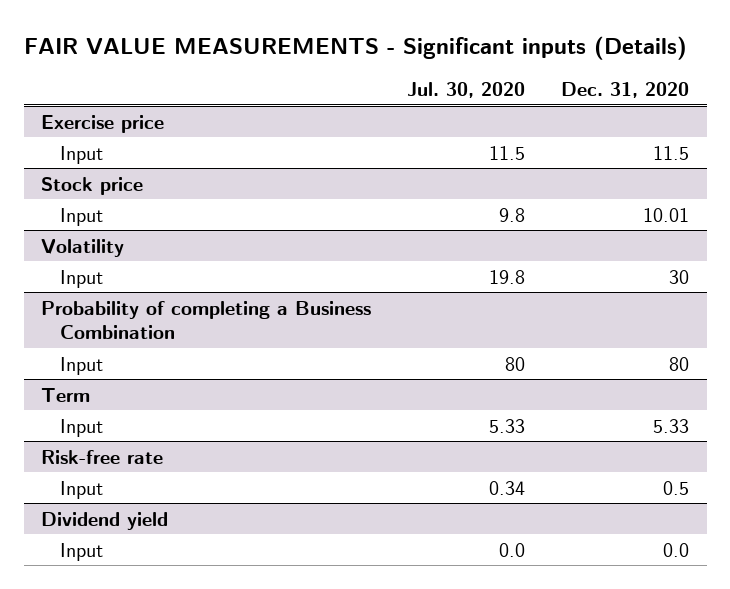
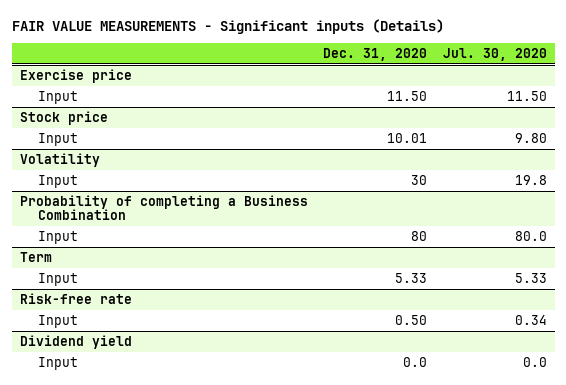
- | Jul. 30, 2020 | Dec. 31, 2020
+ | Dec. 31, 2020 | Jul. 30, 2020
@ Exercise price
- Input | 11.5 | 11.5
+ Input | 11.50 | 11.50
@ Stock price
- Input | 9.8 | 10.01
+ Input | 10.01 | 9.80
@ Probability of completing a Business Combination
- Input | 80 | 80
+ Input | 80 | 80.0
@ Risk-free rate
- Input | 0.34 | 0.5
+ Input | 0.50 | 0.34

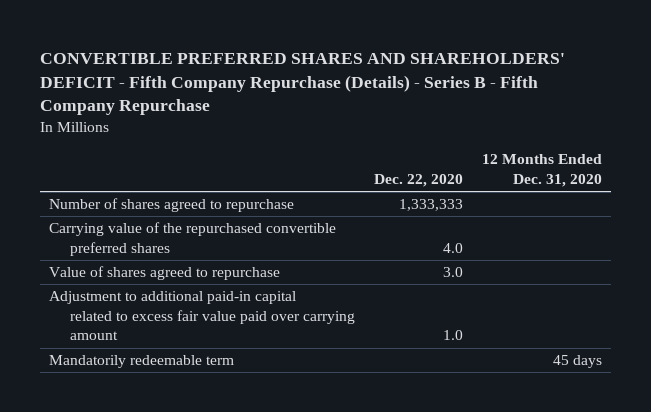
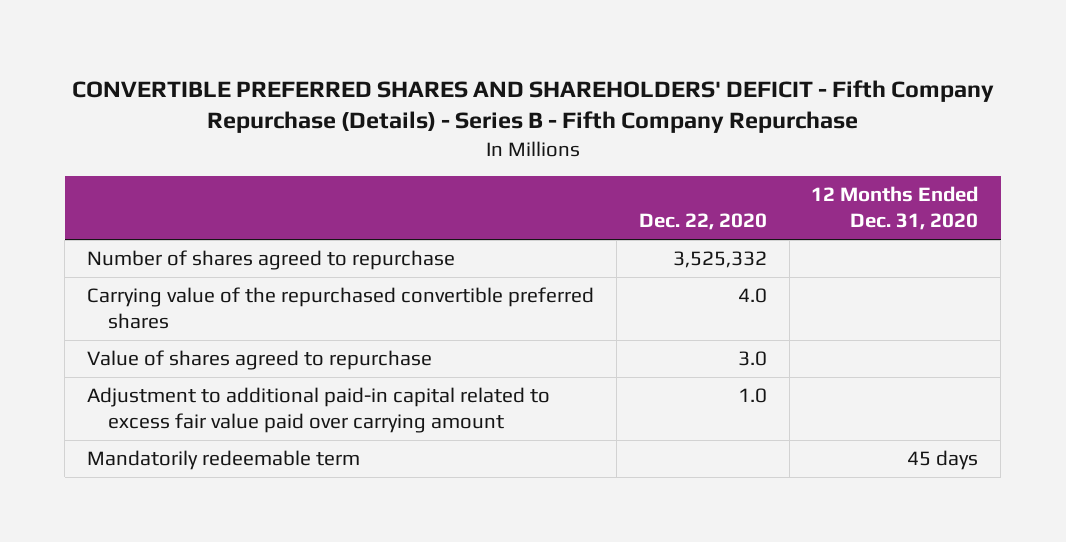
- Number of shares agreed to repurchase | 1,333,333 |
+ Number of shares agreed to repurchase | 3,525,332 |

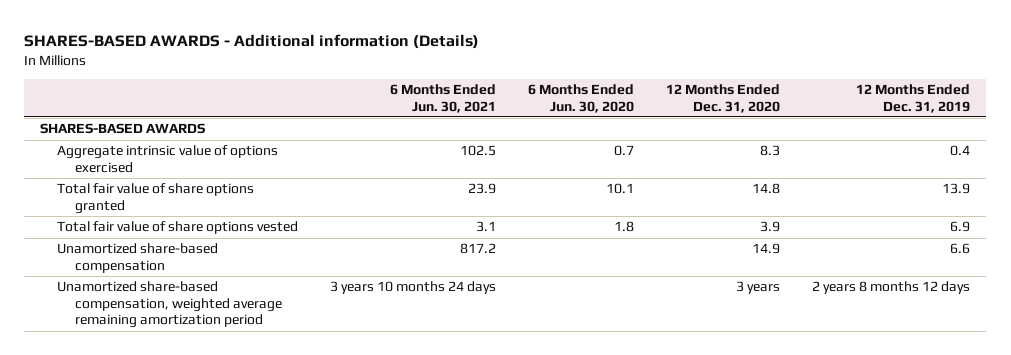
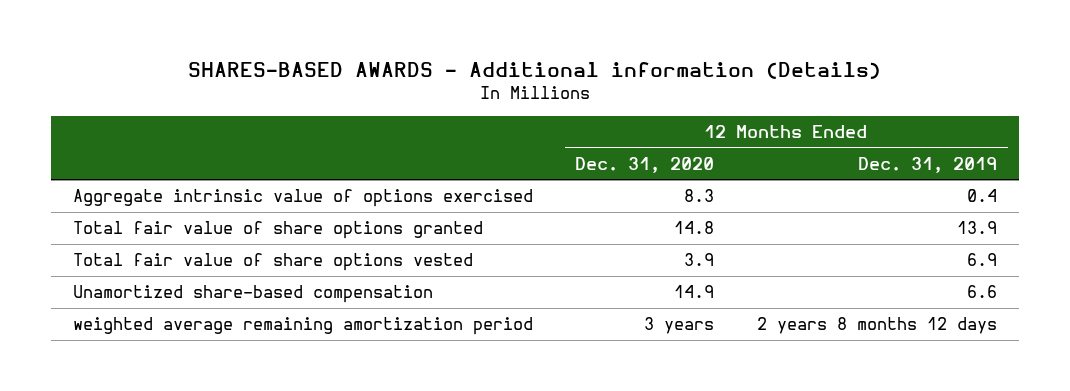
- | 6 Months Ended Jun. 30, 2021 | 6 Months Ended Jun. 30, 2020 | 12 Months Ended Dec. 31, 2020 | 12 Months Ended Dec. 31, 2019
+ | 12 Months Ended Dec. 31, 2020 | 12 Months Ended Dec. 31, 2019
- SHARES-BASED AWARDS
- Unamortized share-based compensation, weighted average remaining amortization period | 3 years 10 months 24 days | | 3 years | 2 years 8 months 12 days
+ weighted average remaining amortization period | 3 years | 2 years 8 months 12 days

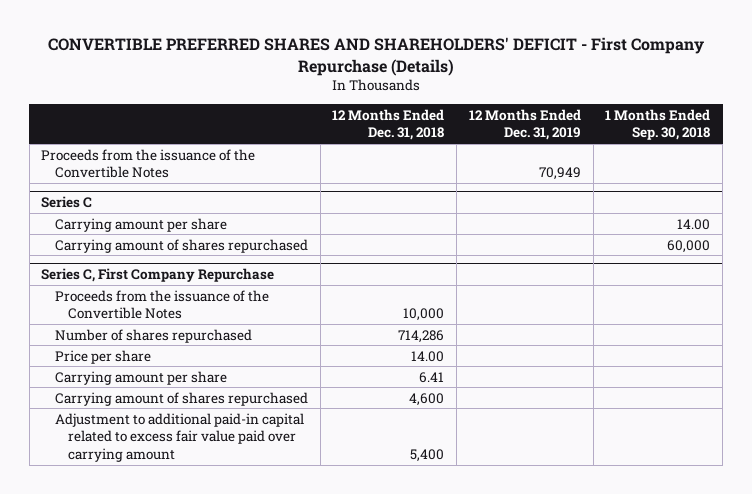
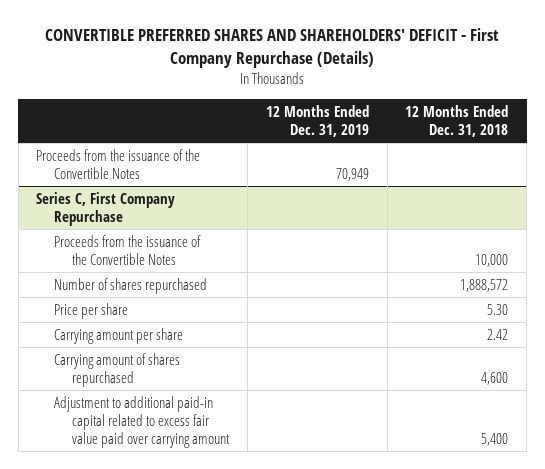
- | 12 Months Ended Dec. 31, 2018 | 12 Months Ended Dec. 31, 2019 | 1 Months Ended Sep. 30, 2018
+ | 12 Months Ended Dec. 31, 2019 | 12 Months Ended Dec. 31, 2018
- Series C
- Carrying amount per share | | | 14.00
- Carrying amount of shares repurchased | | | 60,000
@ Series C, First Company Repurchase
- Number of shares repurchased | 714,286 | |
- Price per share | 14.00 | |
- Carrying amount per share | 6.41 | |
+ Number of shares repurchased | | 1,888,572
+ Price per share | | 5.30
+ Carrying amount per share | | 2.42

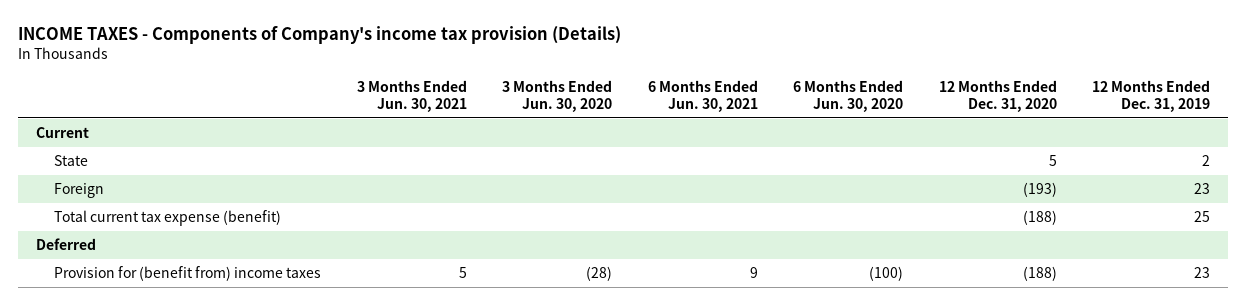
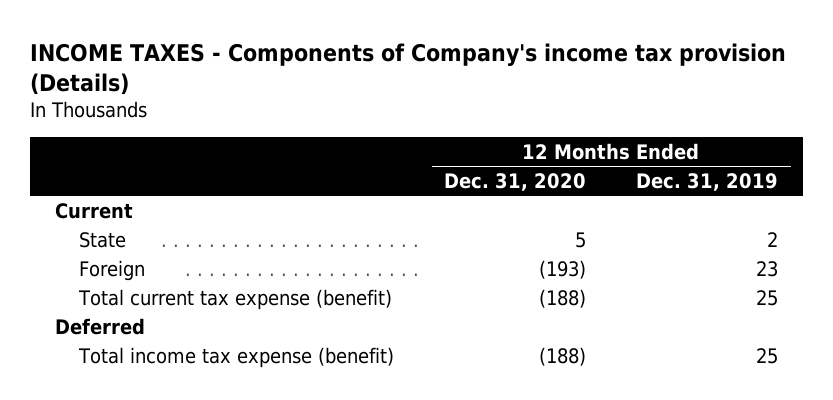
- | 3 Months Ended Jun. 30, 2021 | 3 Months Ended Jun. 30, 2020 | 6 Months Ended Jun. 30, 2021 | 6 Months Ended Jun. 30, 2020 | 12 Months Ended Dec. 31, 2020 | 12 Months Ended Dec. 31, 2019
+ | 12 Months Ended Dec. 31, 2020 | 12 Months Ended Dec. 31, 2019
- Provision for (benefit from) income taxes | 5 | (28) | 9 | (100) | (188) | 23
+ Total income tax expense (benefit) | (188) | 25

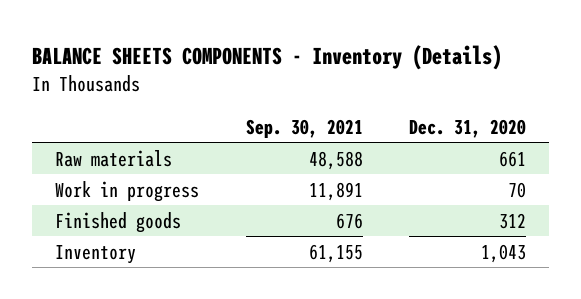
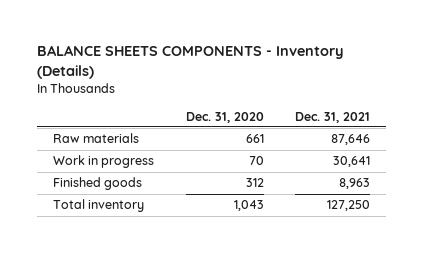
- | Sep. 30, 2021 | Dec. 31, 2020
+ | Dec. 31, 2020 | Dec. 31, 2021
- Inventory | 61,155 | 1,043
+ Total inventory | 1,043 | 127,250

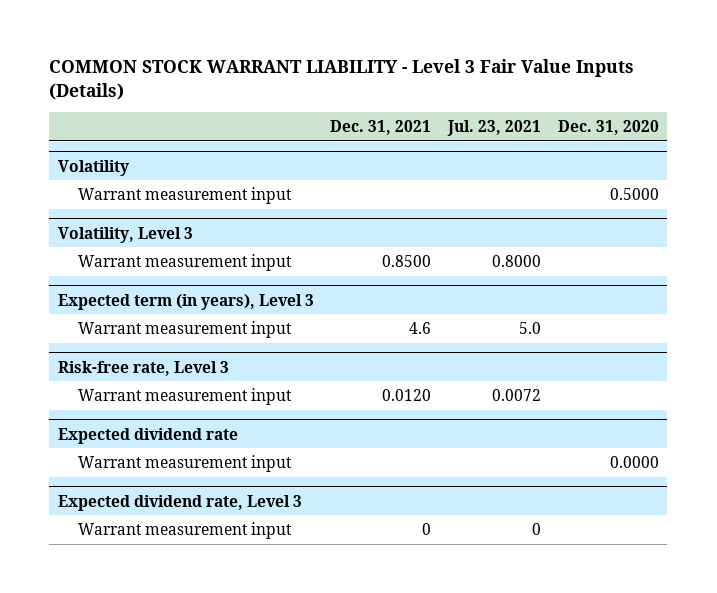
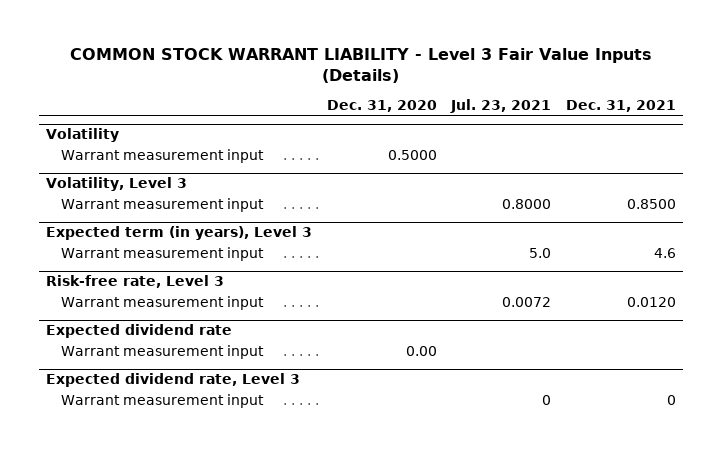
- | Dec. 31, 2021 | Jul. 23, 2021 | Dec. 31, 2020
+ | Dec. 31, 2020 | Jul. 23, 2021 | Dec. 31, 2021
@ Expected dividend rate
- Warrant measurement input | | | 0.0000
+ Warrant measurement input | 0.00 | |

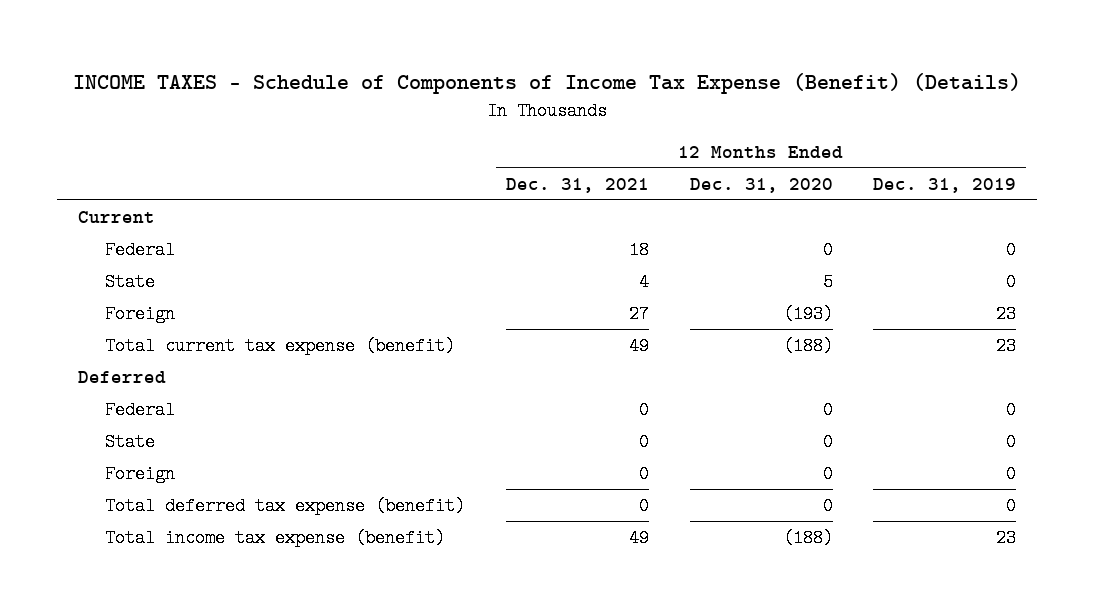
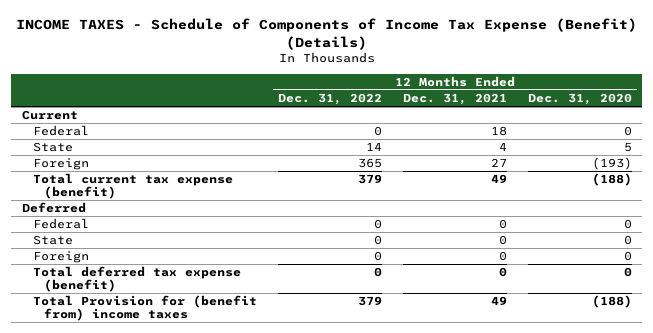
- | 12 Months Ended Dec. 31, 2021 | 12 Months Ended Dec. 31, 2020 | 12 Months Ended Dec. 31, 2019
+ | 12 Months Ended Dec. 31, 2022 | 12 Months Ended Dec. 31, 2021 | 12 Months Ended Dec. 31, 2020
- Total income tax expense (benefit) | 49 | (188) | 23
+ Total Provision for (benefit from) income taxes | 379 | 49 | (188)

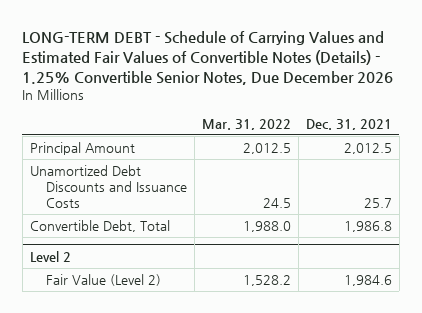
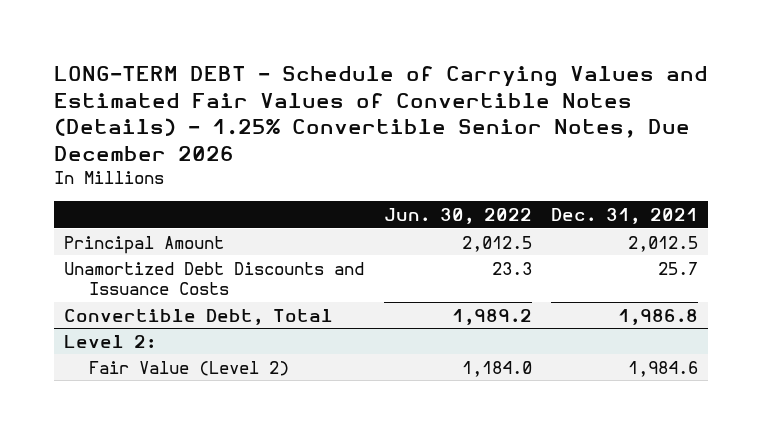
- | Mar. 31, 2022 | Dec. 31, 2021
+ | Jun. 30, 2022 | Dec. 31, 2021
- Level 2
+ Level 2:

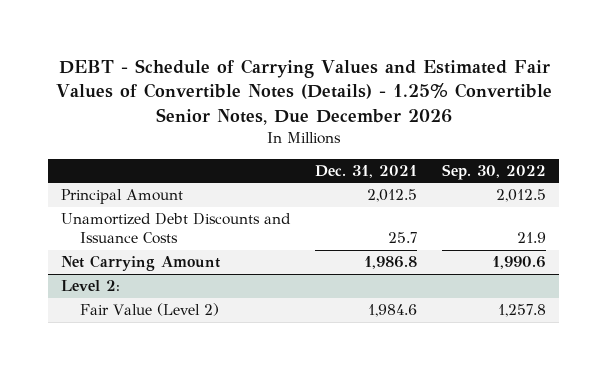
- LONG-TERM DEBT - Schedule of Carrying Values and Estimated Fair Values of Convertible Notes (Details) - 1.25% Convertible Senior Notes, Due December 2026
+ DEBT - Schedule of Carrying Values and Estimated Fair Values of Convertible Notes (Details) - 1.25% Convertible Senior Notes, Due December 2026
- | Jun. 30, 2022 | Dec. 31, 2021
+ | Dec. 31, 2021 | Sep. 30, 2022
- Convertible Debt, Total | 1,989.2 | 1,986.8
+ Net Carrying Amount | 1,986.8 | 1,990.6

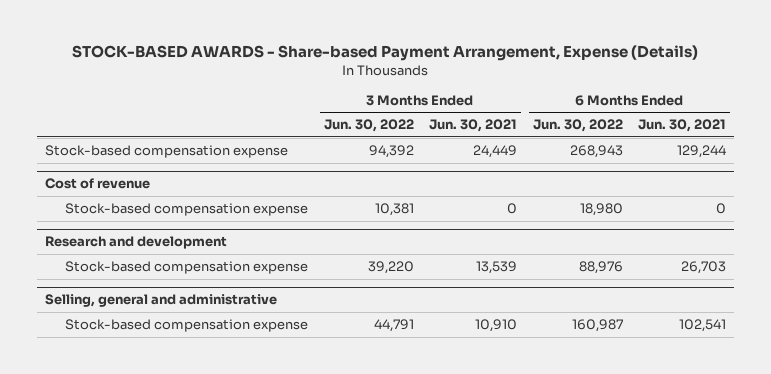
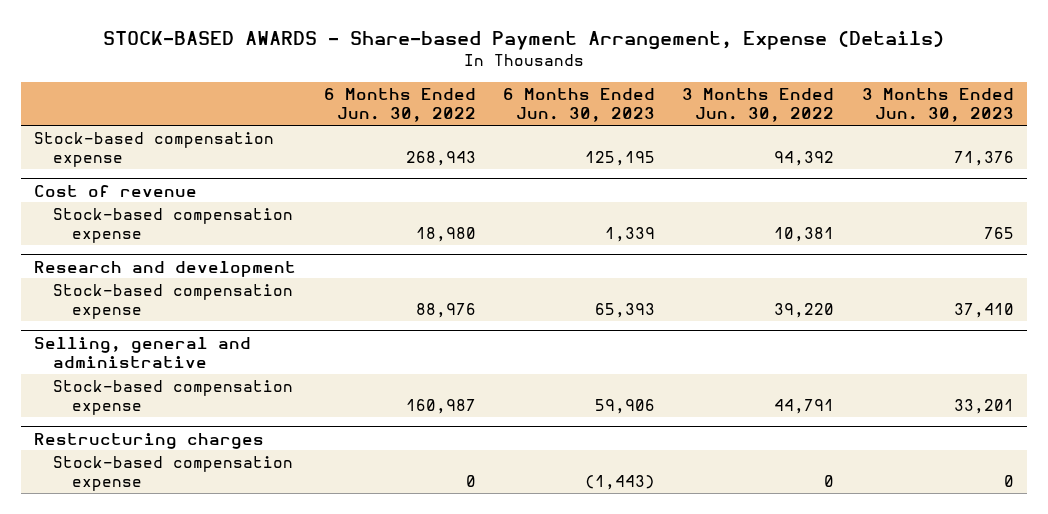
- | 3 Months Ended Jun. 30, 2022 | 3 Months Ended Jun. 30, 2021 | 6 Months Ended Jun. 30, 2022 | 6 Months Ended Jun. 30, 2021
+ | 6 Months Ended Jun. 30, 2022 | 6 Months Ended Jun. 30, 2023 | 3 Months Ended Jun. 30, 2022 | 3 Months Ended Jun. 30, 2023
+ Restructuring charges
+ Stock-based compensation expense | 0 | (1,443) | 0 | 0

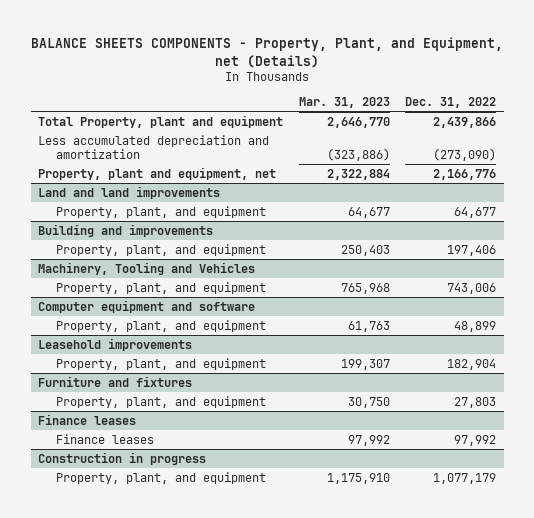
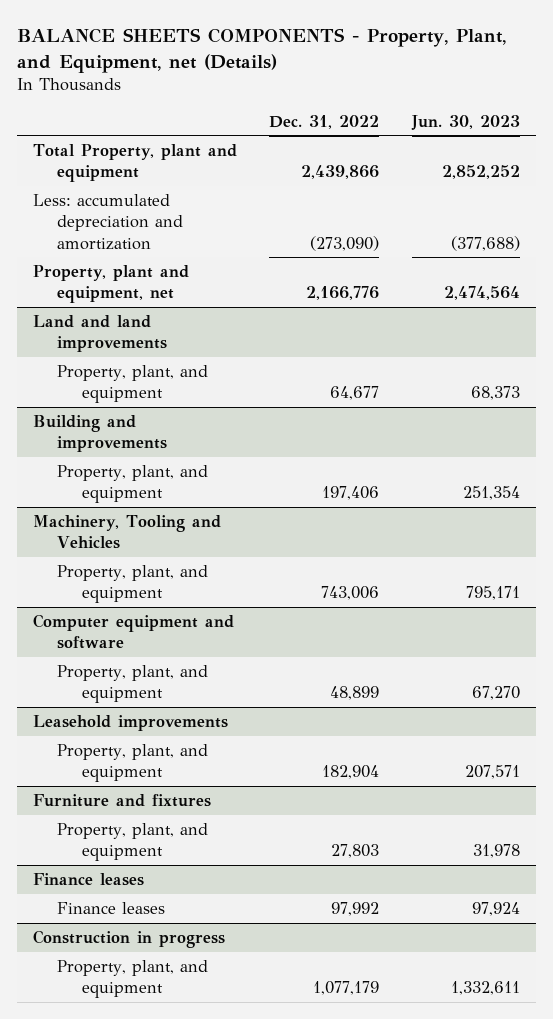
- | Mar. 31, 2023 | Dec. 31, 2022
+ | Dec. 31, 2022 | Jun. 30, 2023
- Less accumulated depreciation and amortization | (323,886) | (273,090)
+ Less: accumulated depreciation and amortization | (273,090) | (377,688)

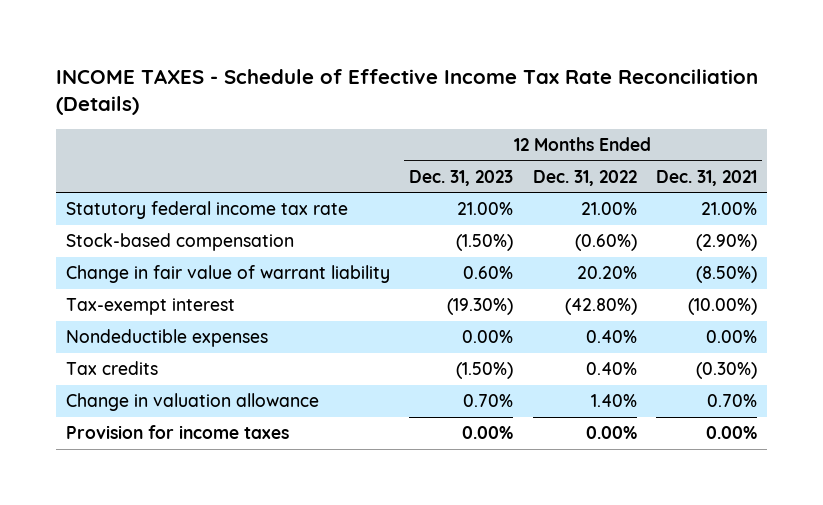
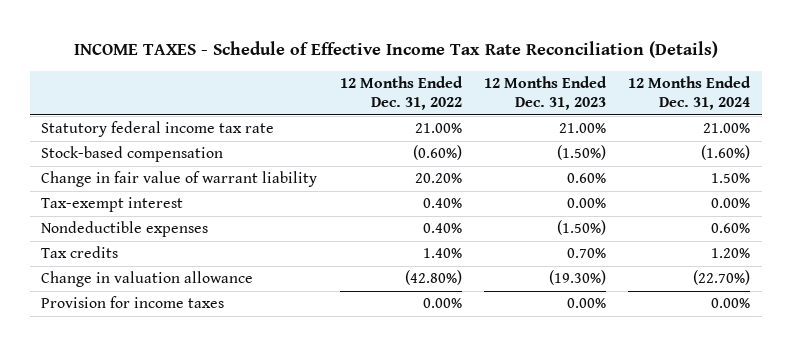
- | 12 Months Ended Dec. 31, 2023 | 12 Months Ended Dec. 31, 2022 | 12 Months Ended Dec. 31, 2021
+ | 12 Months Ended Dec. 31, 2022 | 12 Months Ended Dec. 31, 2023 | 12 Months Ended Dec. 31, 2024
- Tax-exempt interest | (19.30%) | (42.80%) | (10.00%)
- Nondeductible expenses | 0.00% | 0.40% | 0.00%
- Tax credits | (1.50%) | 0.40% | (0.30%)
- Change in valuation allowance | 0.70% | 1.40% | 0.70%
+ Tax-exempt interest | 0.40% | 0.00% | 0.00%
+ Nondeductible expenses | 0.40% | (1.50%) | 0.60%
+ Tax credits | 1.40% | 0.70% | 1.20%
+ Change in valuation allowance | (42.80%) | (19.30%) | (22.70%)

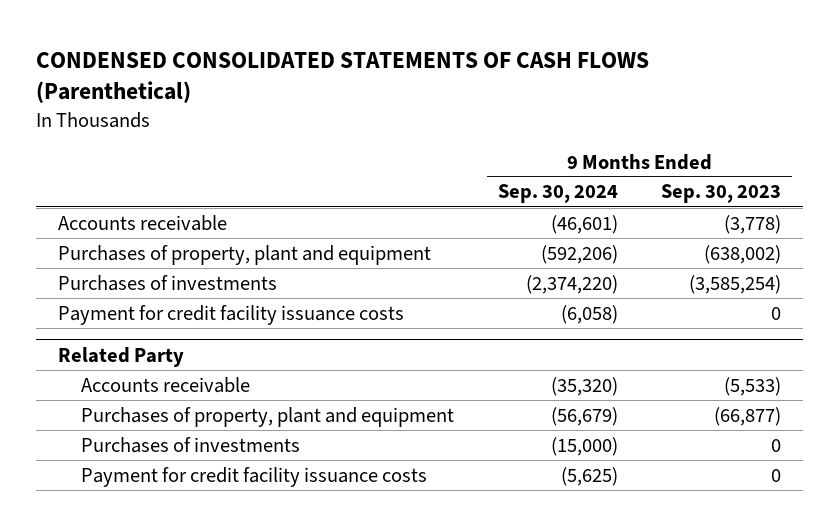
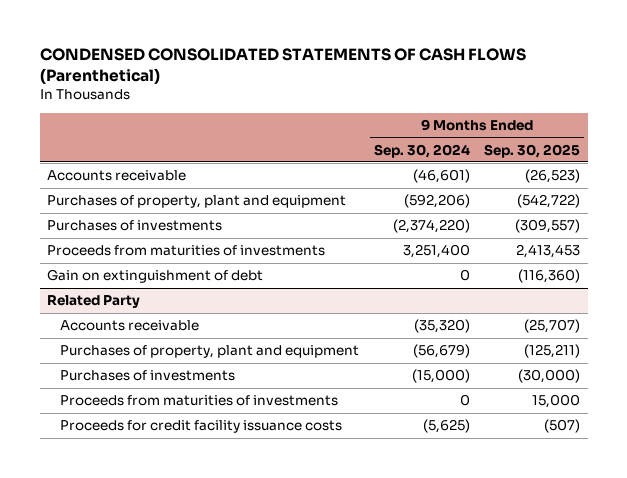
- | 9 Months Ended Sep. 30, 2024 | 9 Months Ended Sep. 30, 2023
+ | 9 Months Ended Sep. 30, 2024 | 9 Months Ended Sep. 30, 2025
- Payment for credit facility issuance costs | (6,058) | 0
+ Proceeds from maturities of investments | 3,251,400 | 2,413,453
+ Gain on extinguishment of debt | 0 | (116,360)
@ Related Party
- Payment for credit facility issuance costs | (5,625) | 0
+ Proceeds from maturities of investments | 0 | 15,000
+ Proceeds for credit facility issuance costs | (5,625) | (507)

